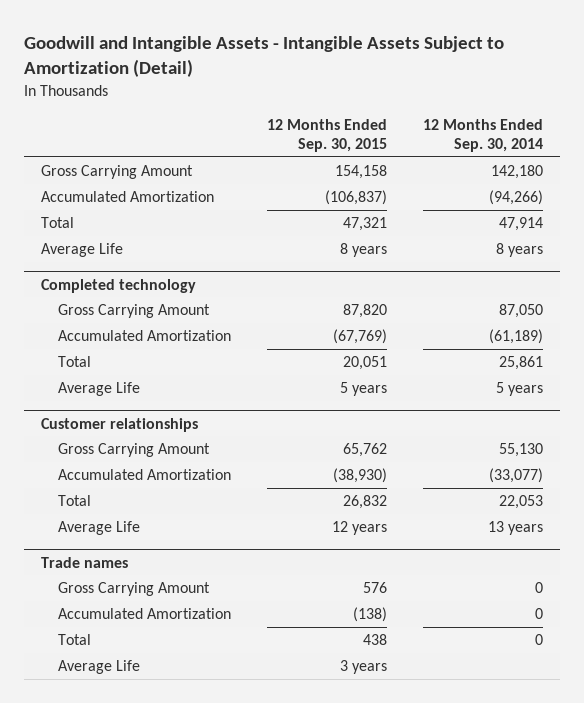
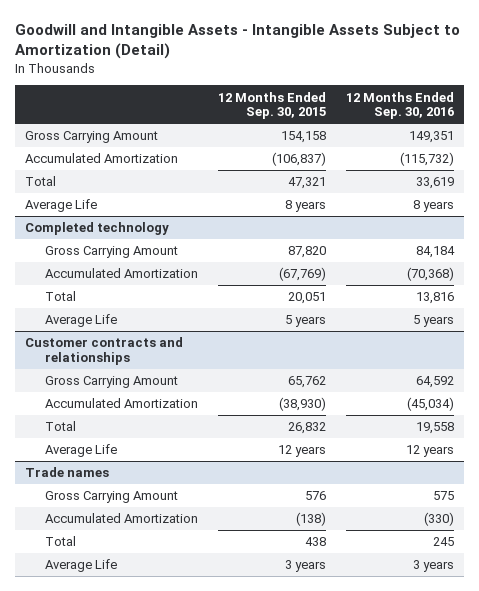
- | 12 Months Ended Sep. 30, 2015 | 12 Months Ended Sep. 30, 2014
+ | 12 Months Ended Sep. 30, 2015 | 12 Months Ended Sep. 30, 2016
- Customer relationships
+ Customer contracts and relationships

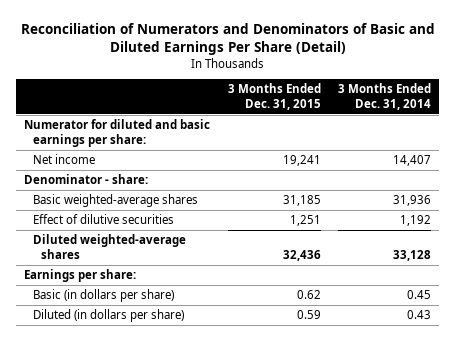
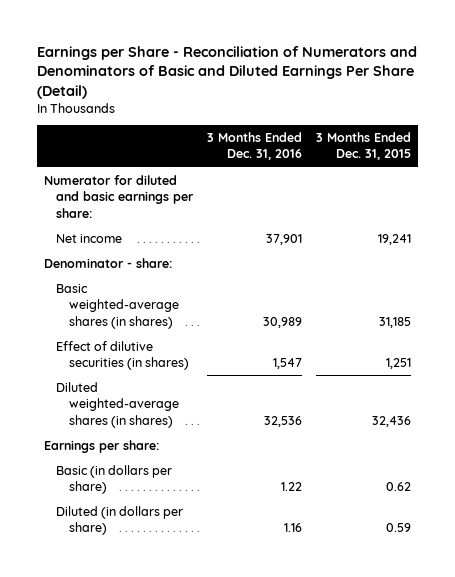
- Reconciliation of Numerators and Denominators of Basic and Diluted Earnings Per Share (Detail)
+ Earnings per Share - Reconciliation of Numerators and Denominators of Basic and Diluted Earnings Per Share (Detail)
- | 3 Months Ended Dec. 31, 2015 | 3 Months Ended Dec. 31, 2014
+ | 3 Months Ended Dec. 31, 2016 | 3 Months Ended Dec. 31, 2015
- Basic weighted-average shares | 31,185 | 31,936
- Effect of dilutive securities | 1,251 | 1,192
- Diluted weighted-average shares | 32,436 | 33,128
+ Basic weighted-average shares (in shares) | 30,989 | 31,185
+ Effect of dilutive securities (in shares) | 1,547 | 1,251
+ Diluted weighted-average shares (in shares) | 32,536 | 32,436

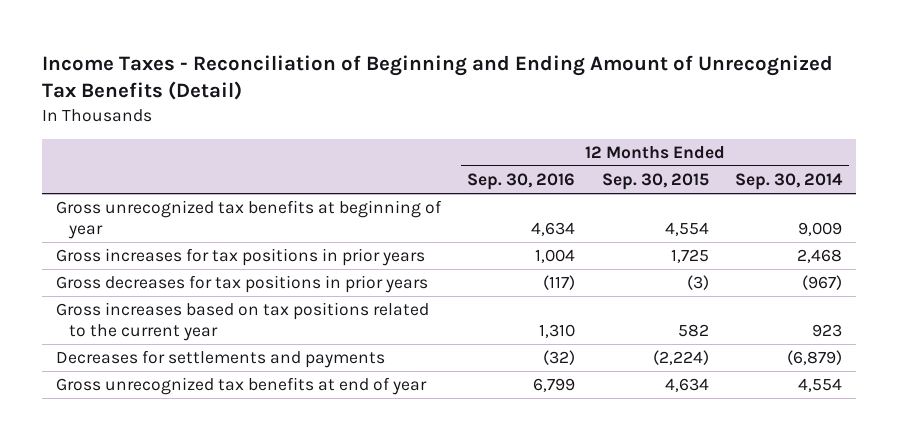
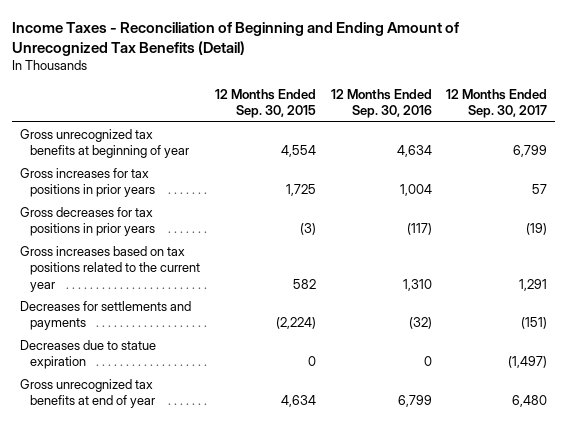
- | 12 Months Ended Sep. 30, 2016 | 12 Months Ended Sep. 30, 2015 | 12 Months Ended Sep. 30, 2014
+ | 12 Months Ended Sep. 30, 2015 | 12 Months Ended Sep. 30, 2016 | 12 Months Ended Sep. 30, 2017
+ Decreases due to statue expiration | 0 | 0 | (1,497)

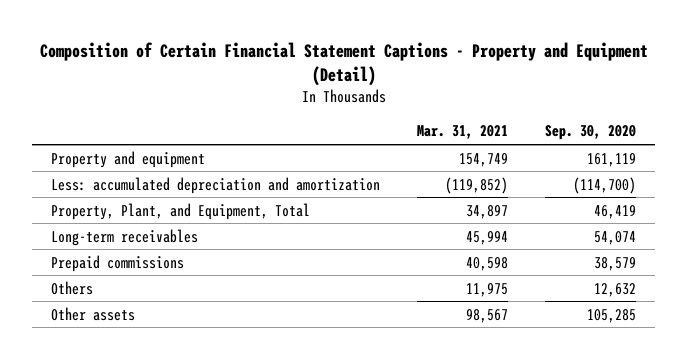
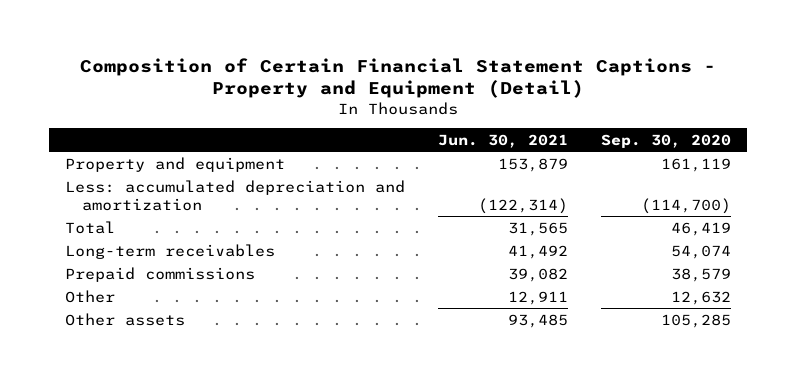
- | Mar. 31, 2021 | Sep. 30, 2020
+ | Jun. 30, 2021 | Sep. 30, 2020
- Property, Plant, and Equipment, Total | 34,897 | 46,419
+ Total | 31,565 | 46,419
- Others | 11,975 | 12,632
+ Other | 12,911 | 12,632

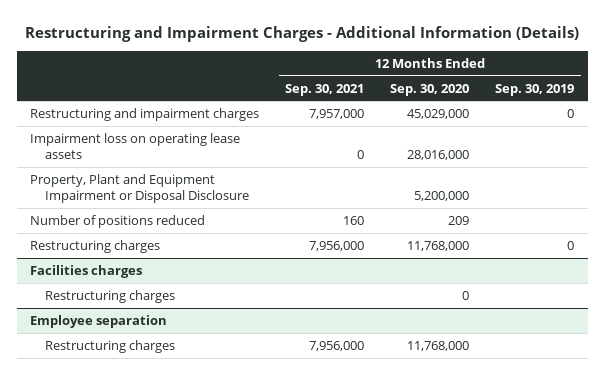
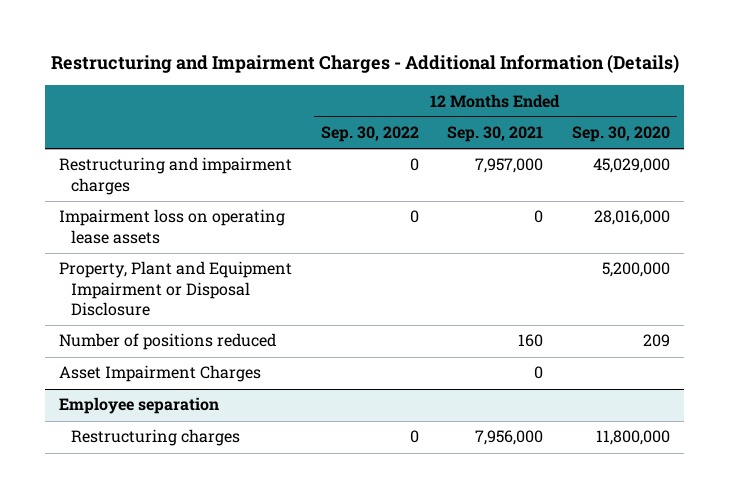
- | 12 Months Ended Sep. 30, 2021 | 12 Months Ended Sep. 30, 2020 | 12 Months Ended Sep. 30, 2019
+ | 12 Months Ended Sep. 30, 2022 | 12 Months Ended Sep. 30, 2021 | 12 Months Ended Sep. 30, 2020
- Restructuring charges | 7,956,000 | 11,768,000 | 0
- Facilities charges
- Restructuring charges | | 0 |
+ Asset Impairment Charges | | 0 |
@ Employee separation
- Restructuring charges | 7,956,000 | 11,768,000 |
+ Restructuring charges | 0 | 7,956,000 | 11,800,000

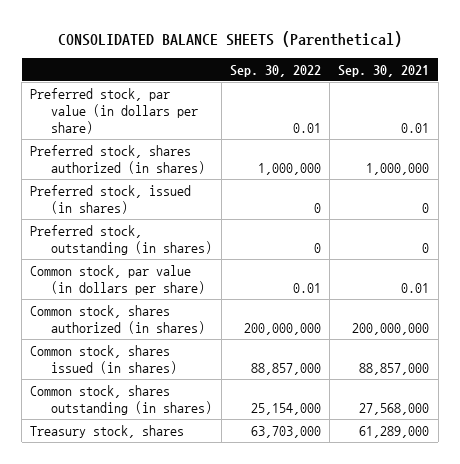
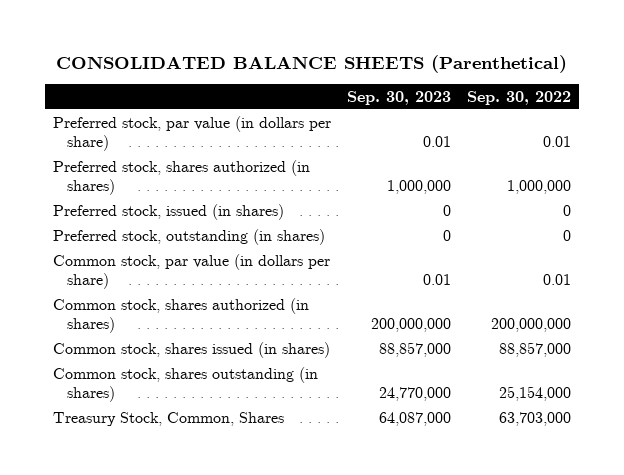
- | Sep. 30, 2022 | Sep. 30, 2021
+ | Sep. 30, 2023 | Sep. 30, 2022
- Treasury stock, shares | 63,703,000 | 61,289,000
+ Treasury Stock, Common, Shares | 64,087,000 | 63,703,000

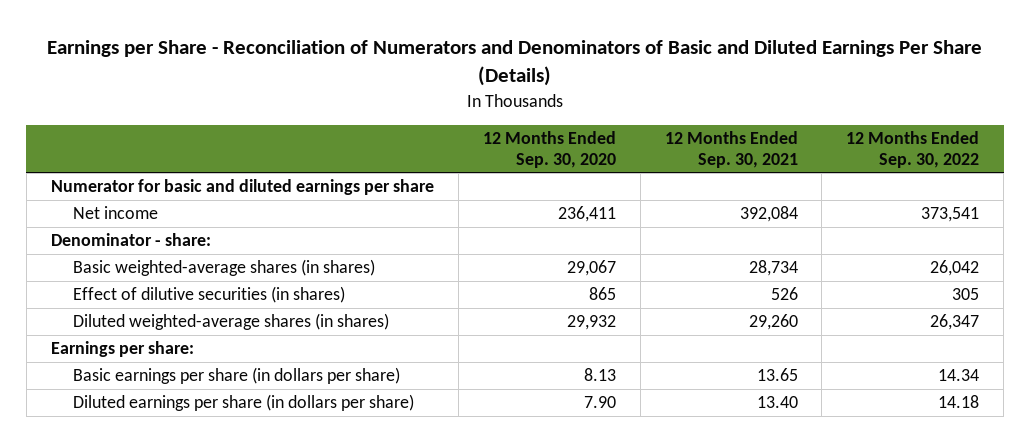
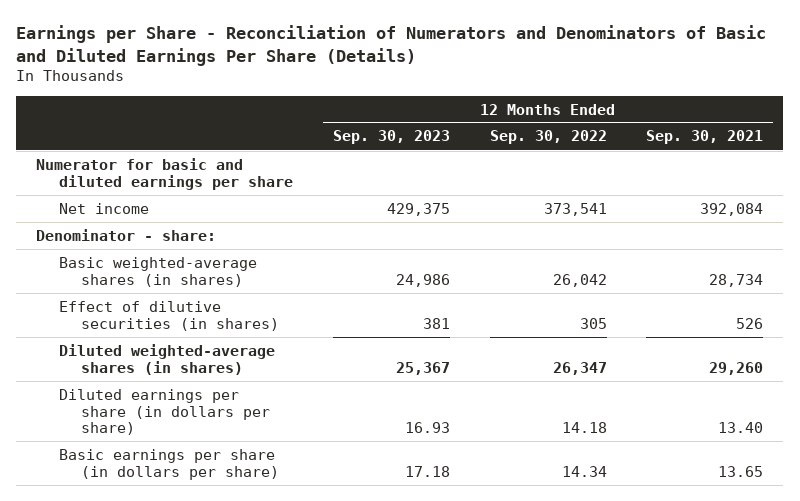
- | 12 Months Ended Sep. 30, 2020 | 12 Months Ended Sep. 30, 2021 | 12 Months Ended Sep. 30, 2022
+ | 12 Months Ended Sep. 30, 2023 | 12 Months Ended Sep. 30, 2022 | 12 Months Ended Sep. 30, 2021
- Earnings per share:
moved down: Basic earnings per share (in dollars per share) | 17.18 | 14.34 | 13.65

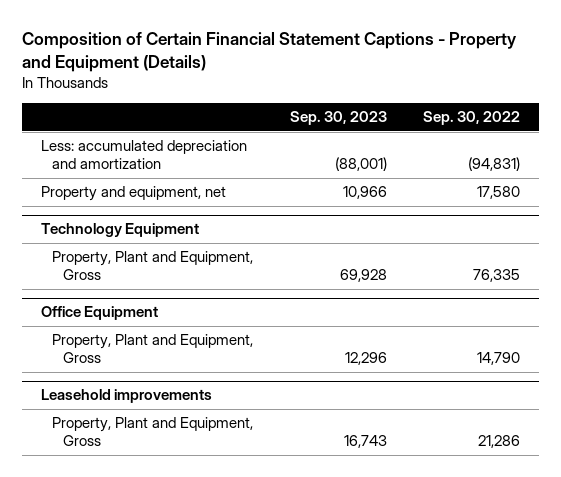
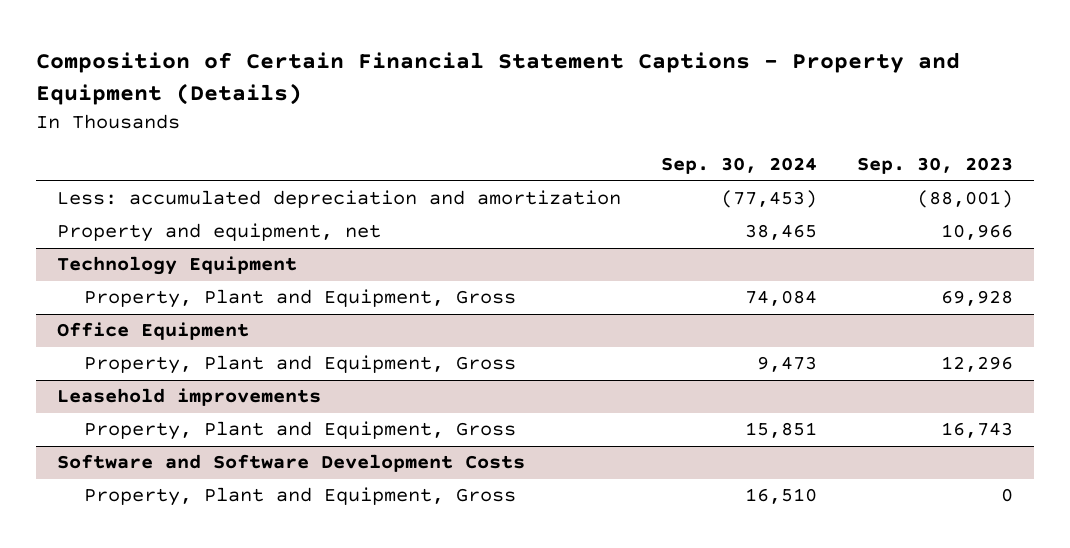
- | Sep. 30, 2023 | Sep. 30, 2022
+ | Sep. 30, 2024 | Sep. 30, 2023
+ Software and Software Development Costs
+ Property, Plant and Equipment, Gross | 16,510 | 0

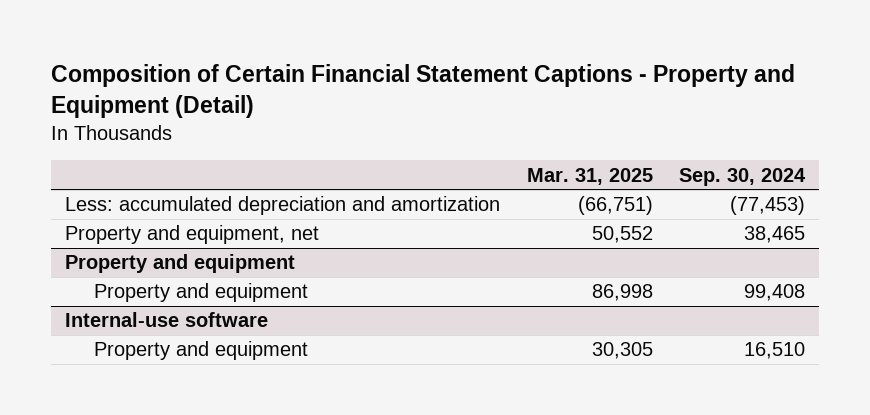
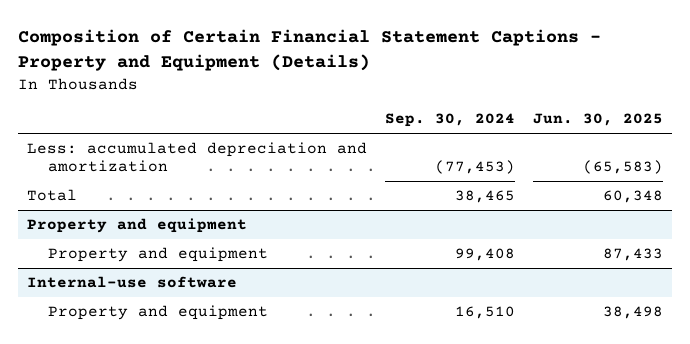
- Composition of Certain Financial Statement Captions - Property and Equipment (Detail)
+ Composition of Certain Financial Statement Captions - Property and Equipment (Details)
- | Mar. 31, 2025 | Sep. 30, 2024
+ | Sep. 30, 2024 | Jun. 30, 2025
- Property and equipment, net | 50,552 | 38,465
+ Total | 38,465 | 60,348

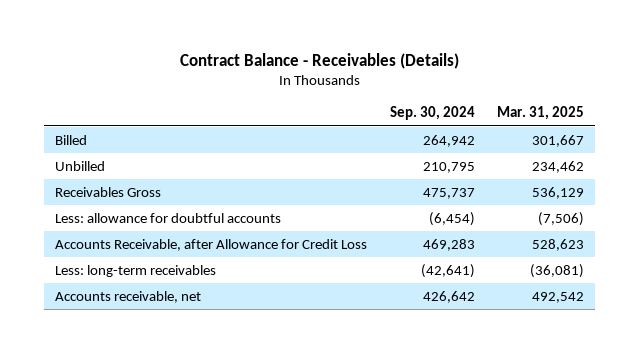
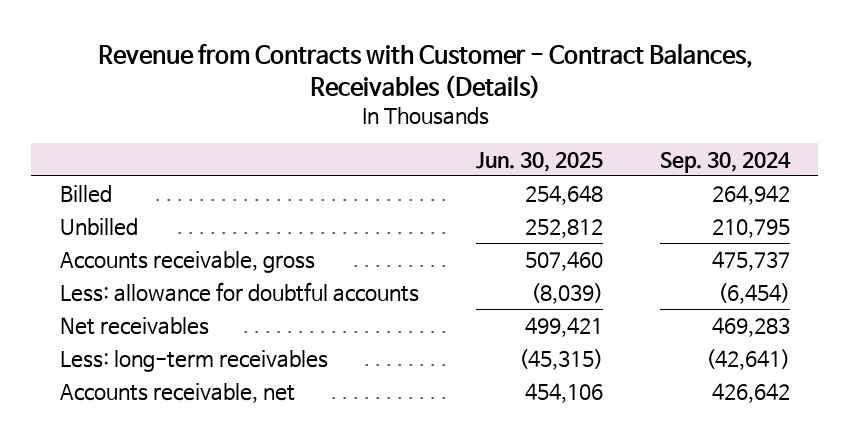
- Contract Balance - Receivables (Details)
+ Revenue from Contracts with Customer - Contract Balances, Receivables (Details)
- | Sep. 30, 2024 | Mar. 31, 2025
+ | Jun. 30, 2025 | Sep. 30, 2024
- Receivables Gross | 475,737 | 536,129
+ Accounts receivable, gross | 507,460 | 475,737
- Accounts Receivable, after Allowance for Credit Loss | 469,283 | 528,623
+ Net receivables | 499,421 | 469,283

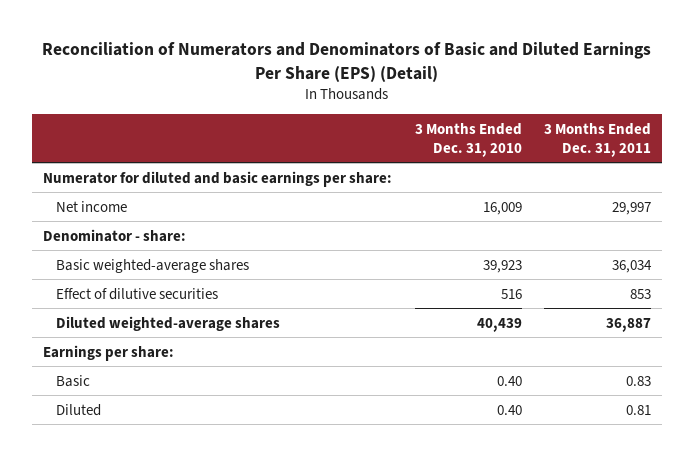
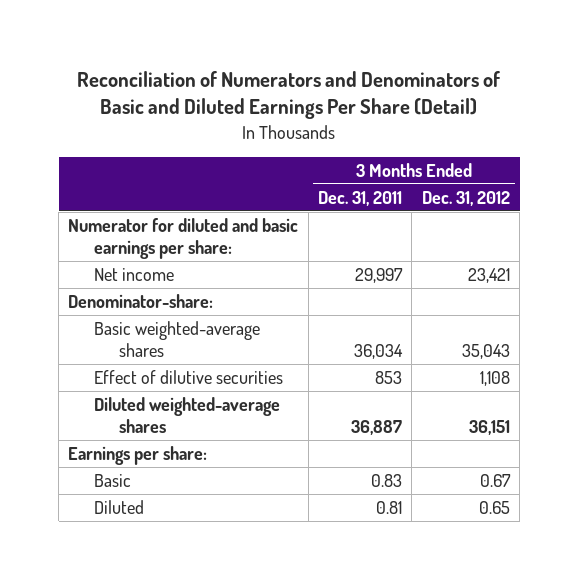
- Reconciliation of Numerators and Denominators of Basic and Diluted Earnings Per Share (EPS) (Detail)
+ Reconciliation of Numerators and Denominators of Basic and Diluted Earnings Per Share (Detail)
- | 3 Months Ended Dec. 31, 2010 | 3 Months Ended Dec. 31, 2011
+ | 3 Months Ended Dec. 31, 2011 | 3 Months Ended Dec. 31, 2012
- Denominator - share:
+ Denominator-share:

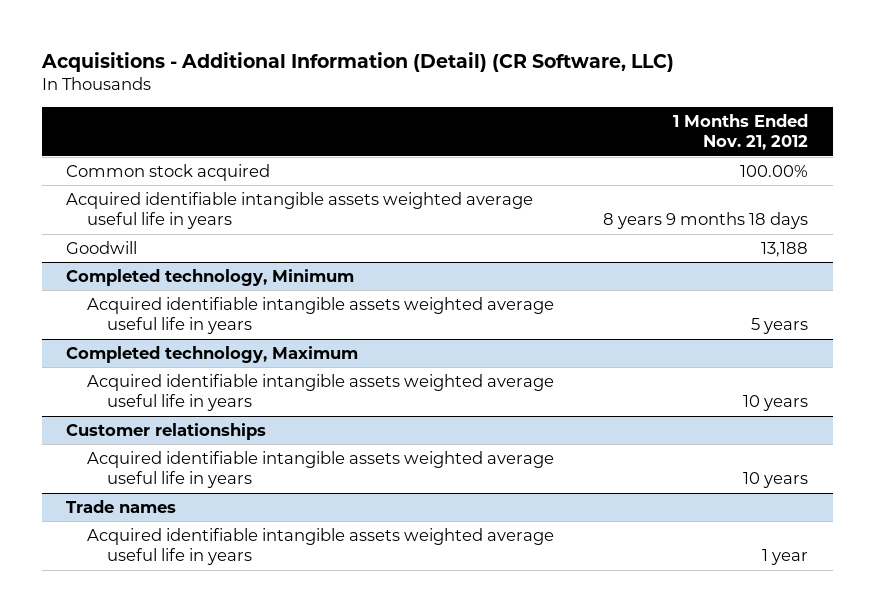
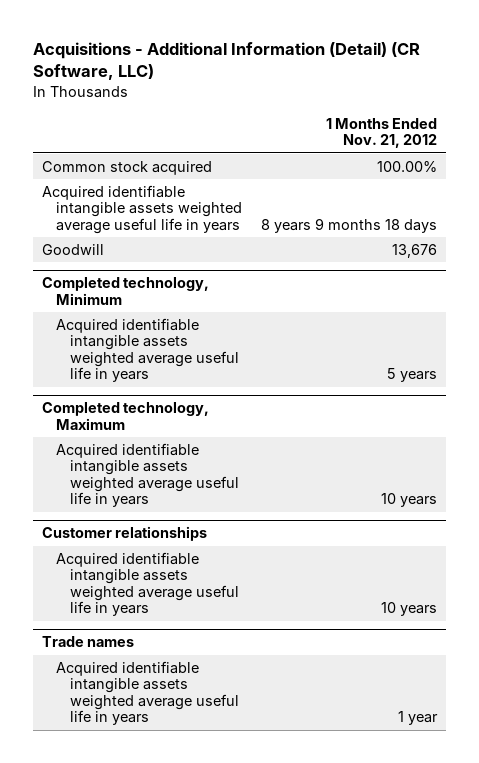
- Goodwill | 13,188
+ Goodwill | 13,676

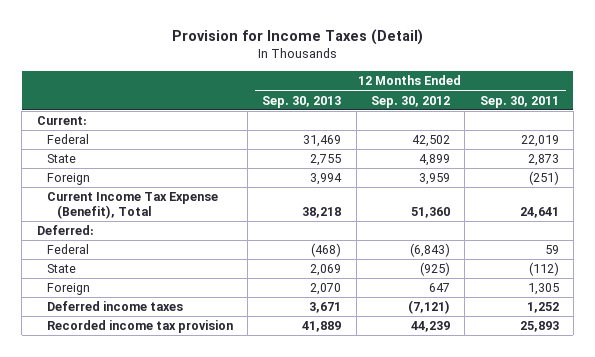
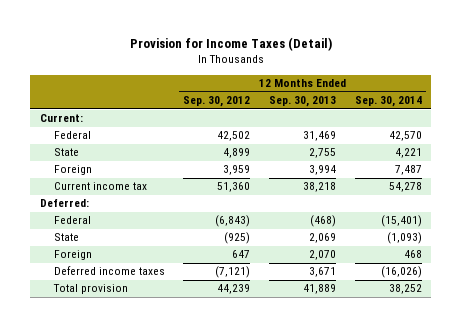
- | 12 Months Ended Sep. 30, 2013 | 12 Months Ended Sep. 30, 2012 | 12 Months Ended Sep. 30, 2011
+ | 12 Months Ended Sep. 30, 2012 | 12 Months Ended Sep. 30, 2013 | 12 Months Ended Sep. 30, 2014
- Current Income Tax Expense (Benefit), Total | 38,218 | 51,360 | 24,641
+ Current income tax | 51,360 | 38,218 | 54,278
- Recorded income tax provision | 41,889 | 44,239 | 25,893
+ Total provision | 44,239 | 41,889 | 38,252

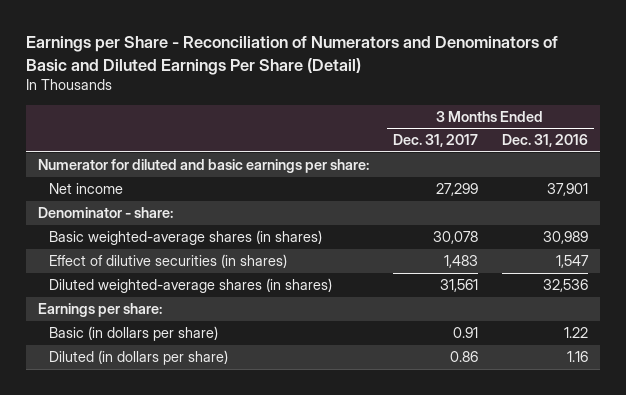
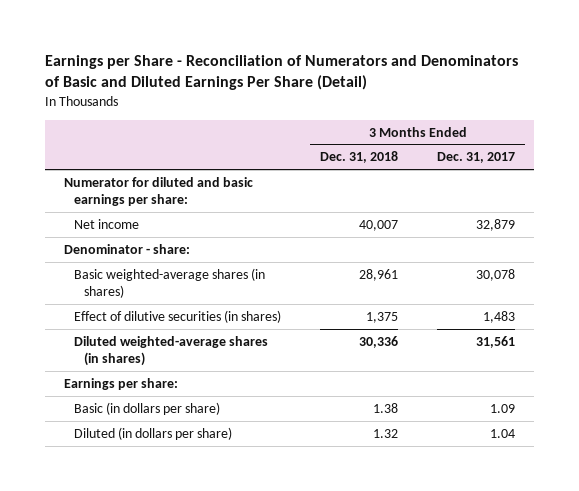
- | 3 Months Ended Dec. 31, 2017 | 3 Months Ended Dec. 31, 2016
+ | 3 Months Ended Dec. 31, 2018 | 3 Months Ended Dec. 31, 2017
- Net income | 27,299 | 37,901
+ Net income | 40,007 | 32,879
- Basic (in dollars per share) | 0.91 | 1.22
- Diluted (in dollars per share) | 0.86 | 1.16
+ Basic (in dollars per share) | 1.38 | 1.09
+ Diluted (in dollars per share) | 1.32 | 1.04

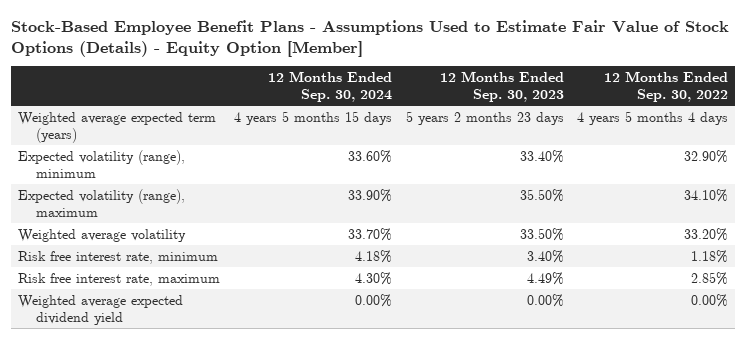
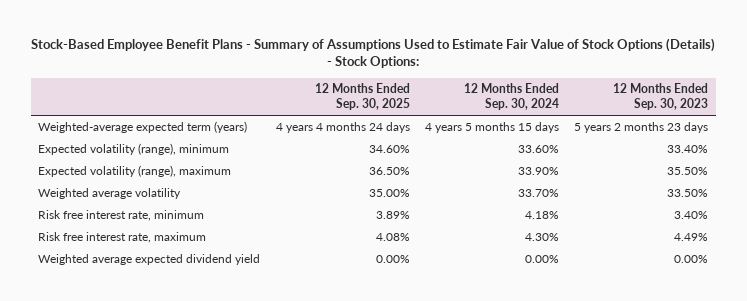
- Stock-Based Employee Benefit Plans - Assumptions Used to Estimate Fair Value of Stock Options (Details) - Equity Option [Member]
+ Stock-Based Employee Benefit Plans - Summary of Assumptions Used to Estimate Fair Value of Stock Options (Details) - Stock Options:
- | 12 Months Ended Sep. 30, 2024 | 12 Months Ended Sep. 30, 2023 | 12 Months Ended Sep. 30, 2022
+ | 12 Months Ended Sep. 30, 2025 | 12 Months Ended Sep. 30, 2024 | 12 Months Ended Sep. 30, 2023
- Weighted average expected term (years) | 4 years 5 months 15 days | 5 years 2 months 23 days | 4 years 5 months 4 days
+ Weighted-average expected term (years) | 4 years 4 months 24 days | 4 years 5 months 15 days | 5 years 2 months 23 days

